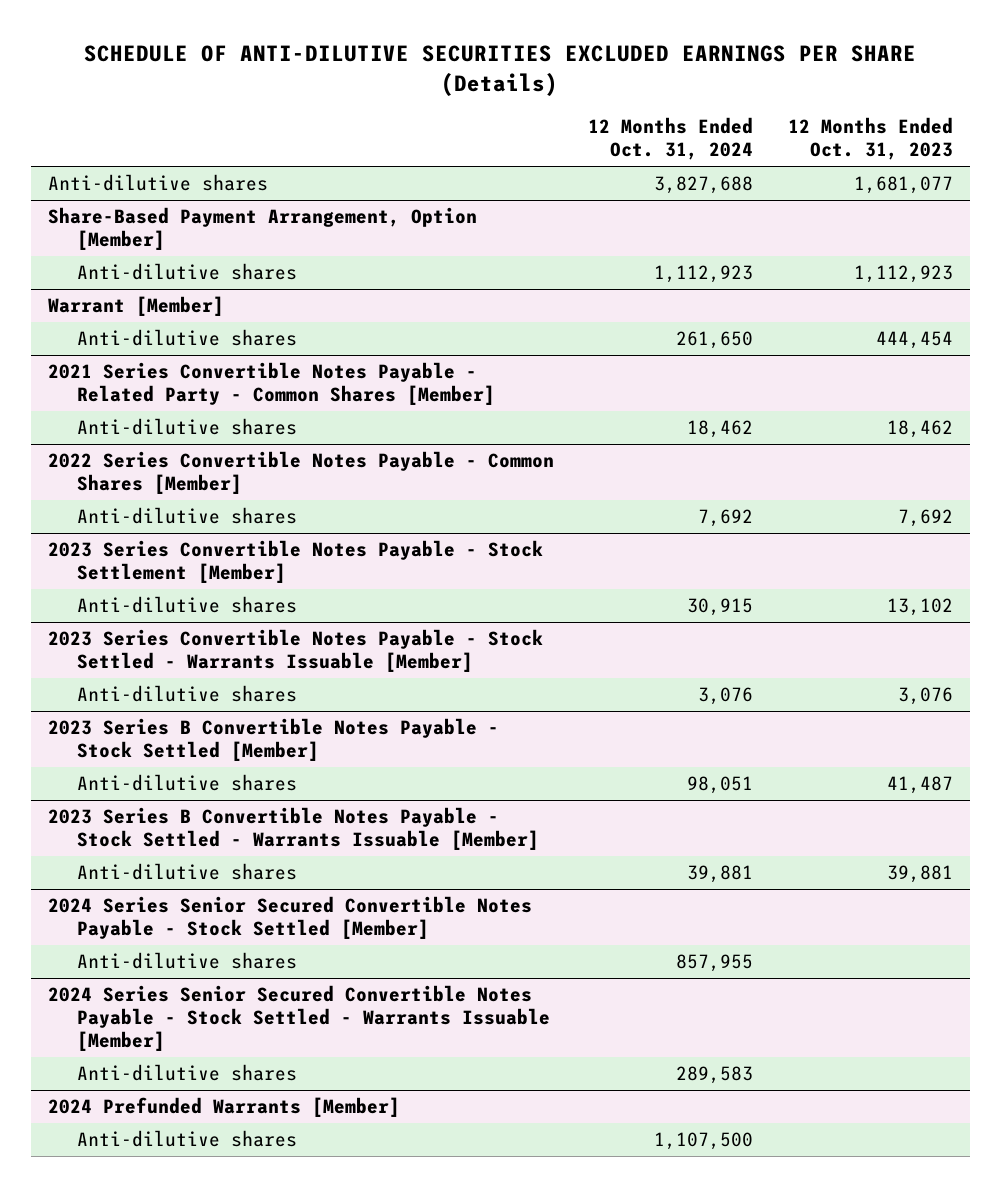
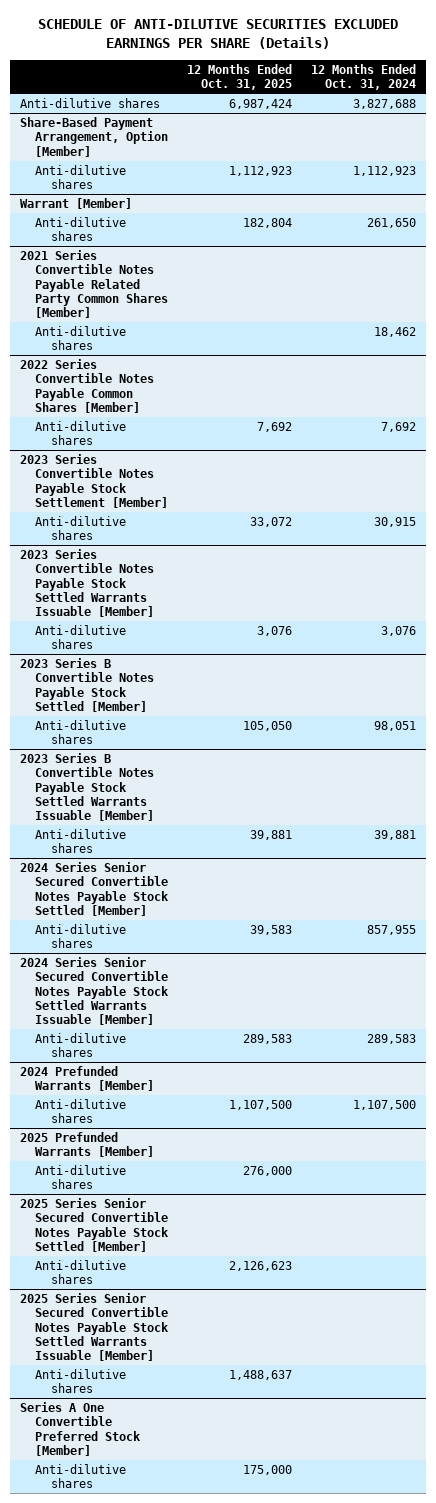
- | 12 Months Ended Oct. 31, 2024 | 12 Months Ended Oct. 31, 2023
+ | 12 Months Ended Oct. 31, 2025 | 12 Months Ended Oct. 31, 2024
- 2021 Series Convertible Notes Payable - Related Party - Common Shares [Member]
+ 2021 Series Convertible Notes Payable Related Party Common Shares [Member]
- 2022 Series Convertible Notes Payable - Common Shares [Member]
+ 2022 Series Convertible Notes Payable Common Shares [Member]
- 2023 Series Convertible Notes Payable - Stock Settlement [Member]
+ 2023 Series Convertible Notes Payable Stock Settlement [Member]
- 2023 Series Convertible Notes Payable - Stock Settled - Warrants Issuable [Member]
+ 2023 Series Convertible Notes Payable Stock Settled Warrants Issuable [Member]
- 2023 Series B Convertible Notes Payable - Stock Settled [Member]
+ 2023 Series B Convertible Notes Payable Stock Settled [Member]
- 2023 Series B Convertible Notes Payable - Stock Settled - Warrants Issuable [Member]
+ 2023 Series B Convertible Notes Payable Stock Settled Warrants Issuable [Member]
- 2024 Series Senior Secured Convertible Notes Payable - Stock Settled [Member]
+ 2024 Series Senior Secured Convertible Notes Payable Stock Settled [Member]
- 2024 Series Senior Secured Convertible Notes Payable - Stock Settled - Warrants Issuable [Member]
+ 2024 Series Senior Secured Convertible Notes Payable Stock Settled Warrants Issuable [Member]
+ 2025 Prefunded Warrants [Member]
+ Anti-dilutive shares | 276,000 |
+ 2025 Series Senior Secured Convertible Notes Payable Stock Settled [Member]
+ Anti-dilutive shares | 2,126,623 |
+ 2025 Series Senior Secured Convertible Notes Payable Stock Settled Warrants Issuable [Member]
+ Anti-dilutive shares | 1,488,637 |
+ Series A One Convertible Preferred Stock [Member]
+ Anti-dilutive shares | 175,000 |

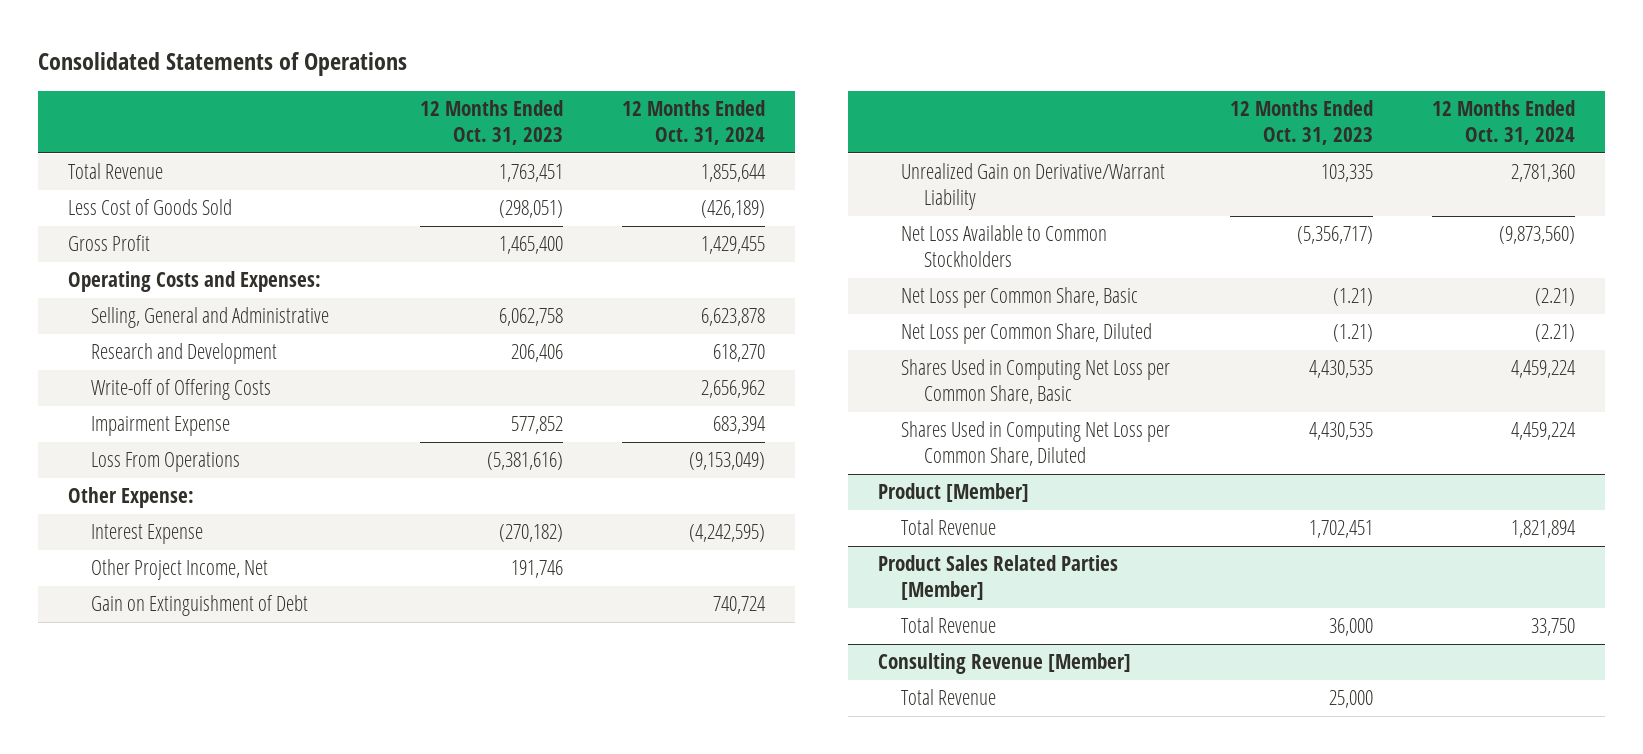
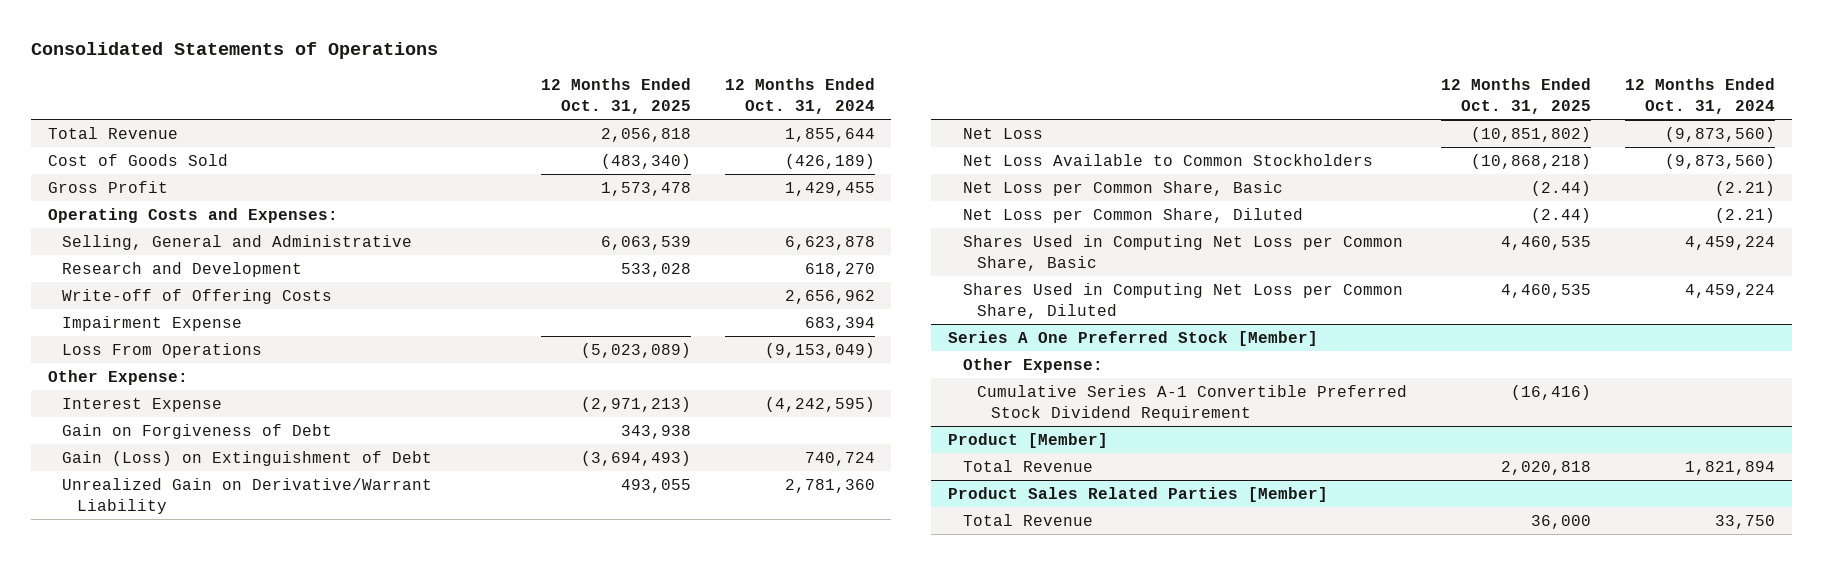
- | 12 Months Ended Oct. 31, 2023 | 12 Months Ended Oct. 31, 2024
+ | 12 Months Ended Oct. 31, 2025 | 12 Months Ended Oct. 31, 2024
- Less Cost of Goods Sold | (298,051) | (426,189)
+ Cost of Goods Sold | (483,340) | (426,189)
- Other Project Income, Net | 191,746 |
- Gain on Extinguishment of Debt | | 740,724
+ Gain on Forgiveness of Debt | 343,938 |
+ Gain (Loss) on Extinguishment of Debt | (3,694,493) | 740,724
+ Net Loss | (10,851,802) | (9,873,560)
+ Series A One Preferred Stock [Member]
+ Other Expense:
+ Cumulative Series A-1 Convertible Preferred Stock Dividend Requirement | (16,416) |
- Consulting Revenue [Member]
- Total Revenue | 25,000 |

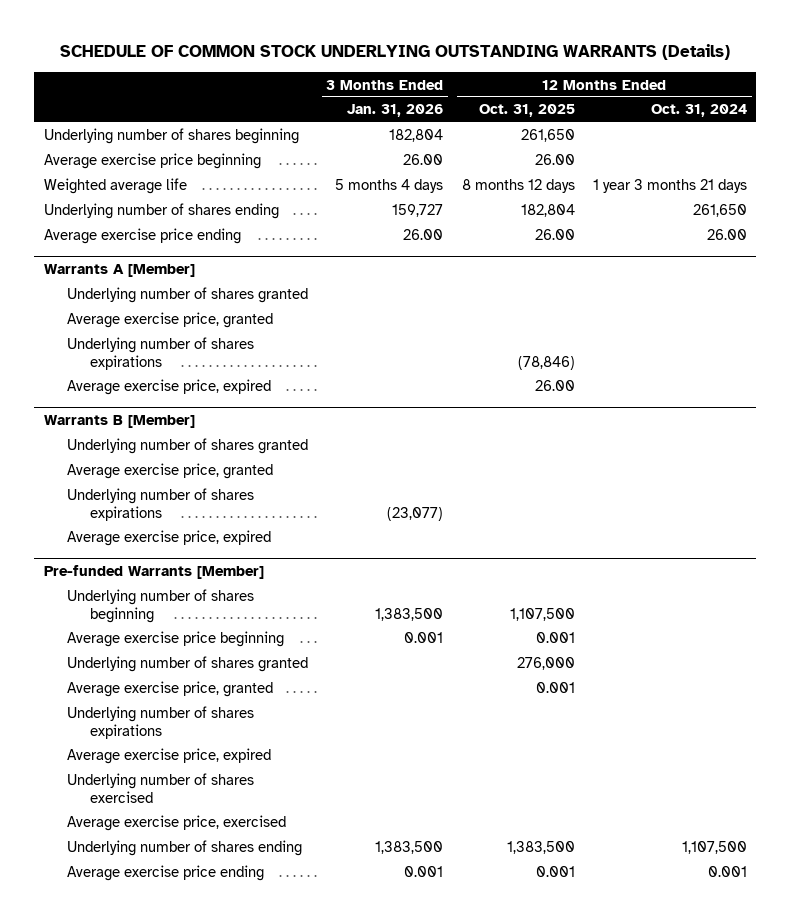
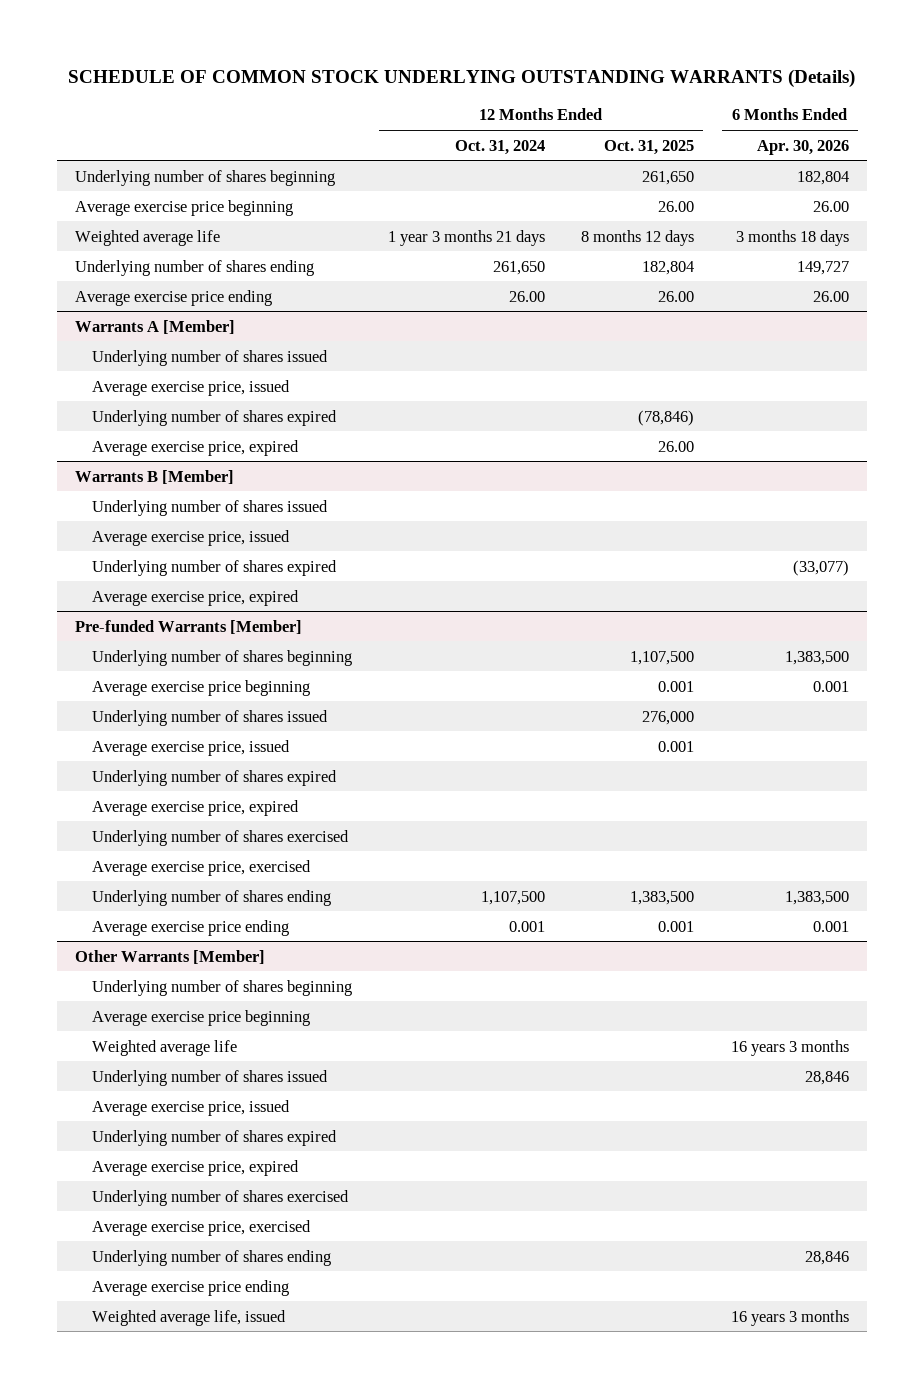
- | 3 Months Ended Jan. 31, 2026 | 12 Months Ended Oct. 31, 2025 | 12 Months Ended Oct. 31, 2024
+ | 12 Months Ended Oct. 31, 2024 | 12 Months Ended Oct. 31, 2025 | 6 Months Ended Apr. 30, 2026
@ Warrants A [Member]
- Underlying number of shares granted
- Average exercise price, granted
- Underlying number of shares expirations | | (78,846) |
+ Underlying number of shares issued
+ Average exercise price, issued
+ Underlying number of shares expired | | (78,846) |
@ Warrants B [Member]
- Underlying number of shares granted
- Average exercise price, granted
- Underlying number of shares expirations | (23,077) | |
+ Underlying number of shares issued
+ Average exercise price, issued
+ Underlying number of shares expired | | | (33,077)
@ Pre-funded Warrants [Member]
- Underlying number of shares granted | | 276,000 |
- Average exercise price, granted | | 0.001 |
- Underlying number of shares expirations
+ Underlying number of shares issued | | 276,000 |
+ Average exercise price, issued | | 0.001 |
+ Underlying number of shares expired
+ Other Warrants [Member]
+ Underlying number of shares beginning
+ Average exercise price beginning
+ Weighted average life | | | 16 years 3 months
+ Underlying number of shares issued | | | 28,846
+ Average exercise price, issued
+ Underlying number of shares expired
+ Average exercise price, expired
+ Underlying number of shares exercised
+ Average exercise price, exercised
+ Underlying number of shares ending | | | 28,846
+ Average exercise price ending
+ Weighted average life, issued | | | 16 years 3 months

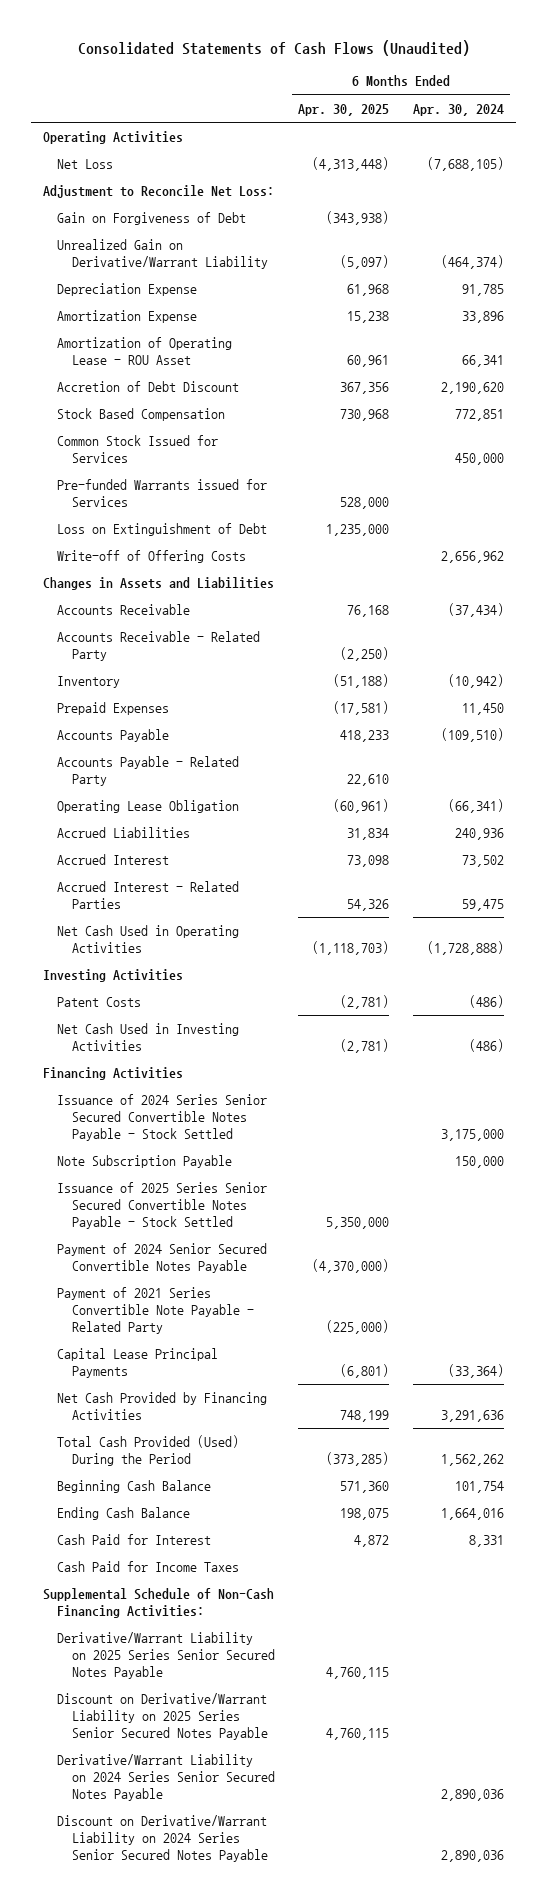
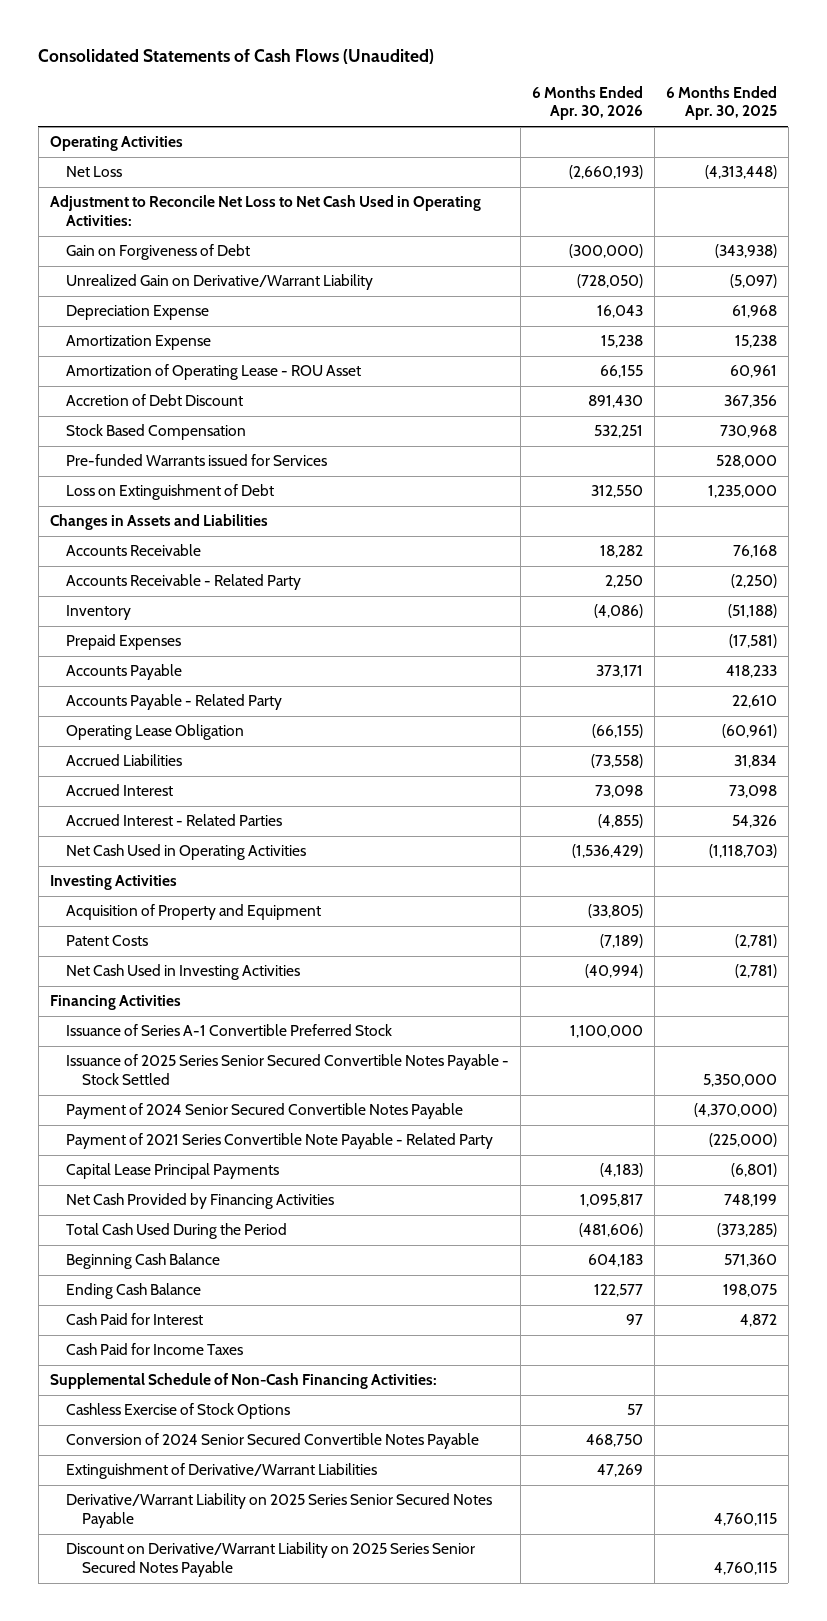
- | 6 Months Ended Apr. 30, 2025 | 6 Months Ended Apr. 30, 2024
+ | 6 Months Ended Apr. 30, 2026 | 6 Months Ended Apr. 30, 2025
- Adjustment to Reconcile Net Loss:
+ Adjustment to Reconcile Net Loss to Net Cash Used in Operating Activities:
- Common Stock Issued for Services | | 450,000
- Write-off of Offering Costs | | 2,656,962
+ Acquisition of Property and Equipment | (33,805) |
- Issuance of 2024 Series Senior Secured Convertible Notes Payable - Stock Settled | | 3,175,000
- Note Subscription Payable | | 150,000
+ Issuance of Series A-1 Convertible Preferred Stock | 1,100,000 |
- Total Cash Provided (Used) During the Period | (373,285) | 1,562,262
+ Total Cash Used During the Period | (481,606) | (373,285)
+ Cashless Exercise of Stock Options | 57 |
+ Conversion of 2024 Senior Secured Convertible Notes Payable | 468,750 |
+ Extinguishment of Derivative/Warrant Liabilities | 47,269 |
- Derivative/Warrant Liability on 2024 Series Senior Secured Notes Payable | | 2,890,036
- Discount on Derivative/Warrant Liability on 2024 Series Senior Secured Notes Payable | | 2,890,036

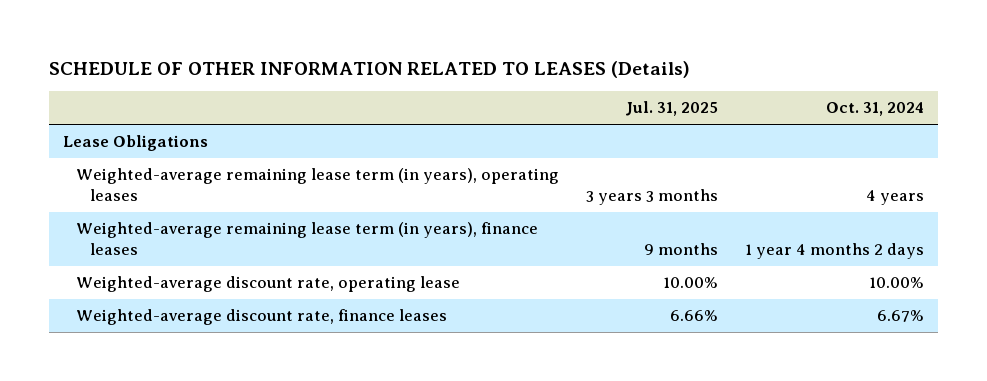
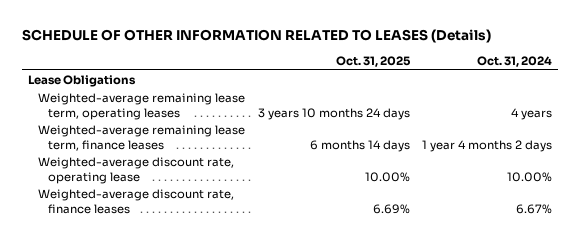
- | Jul. 31, 2025 | Oct. 31, 2024
+ | Oct. 31, 2025 | Oct. 31, 2024
- Weighted-average remaining lease term (in years), operating leases | 3 years 3 months | 4 years
- Weighted-average remaining lease term (in years), finance leases | 9 months | 1 year 4 months 2 days
+ Weighted-average remaining lease term, operating leases | 3 years 10 months 24 days | 4 years
+ Weighted-average remaining lease term, finance leases | 6 months 14 days | 1 year 4 months 2 days

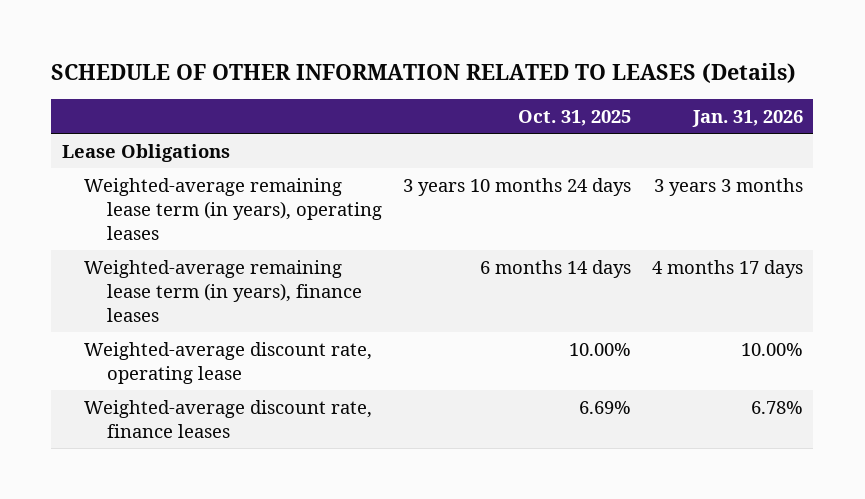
- | Oct. 31, 2025 | Oct. 31, 2024
+ | Oct. 31, 2025 | Jan. 31, 2026
- Weighted-average remaining lease term, operating leases | 3 years 10 months 24 days | 4 years
- Weighted-average remaining lease term, finance leases | 6 months 14 days | 1 year 4 months 2 days
+ Weighted-average remaining lease term (in years), operating leases | 3 years 10 months 24 days | 3 years 3 months
+ Weighted-average remaining lease term (in years), finance leases | 6 months 14 days | 4 months 17 days

